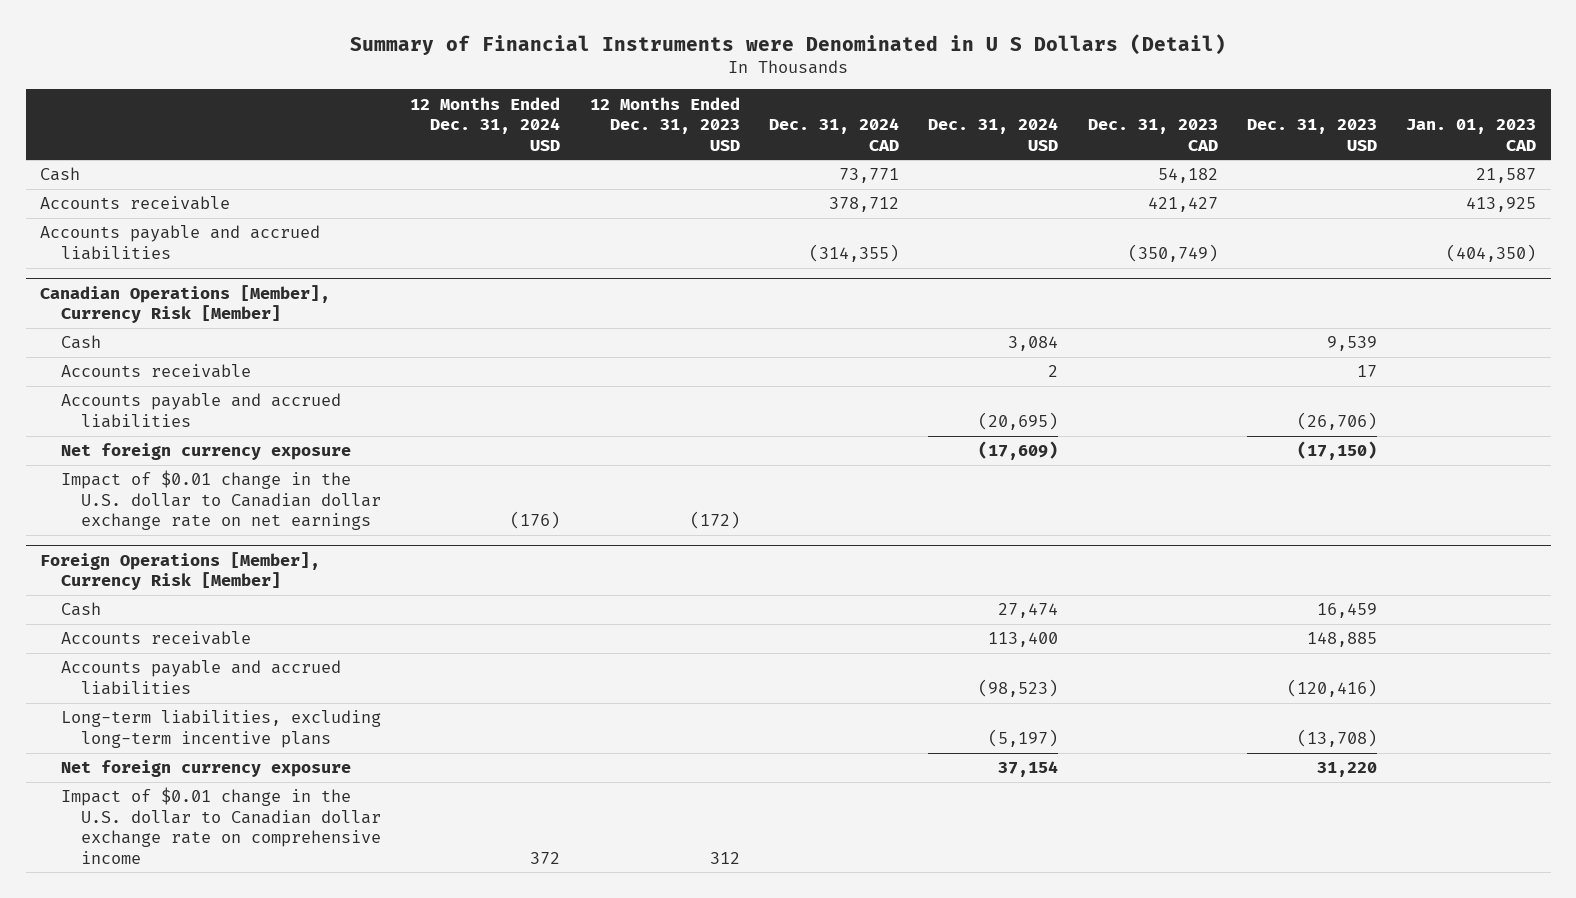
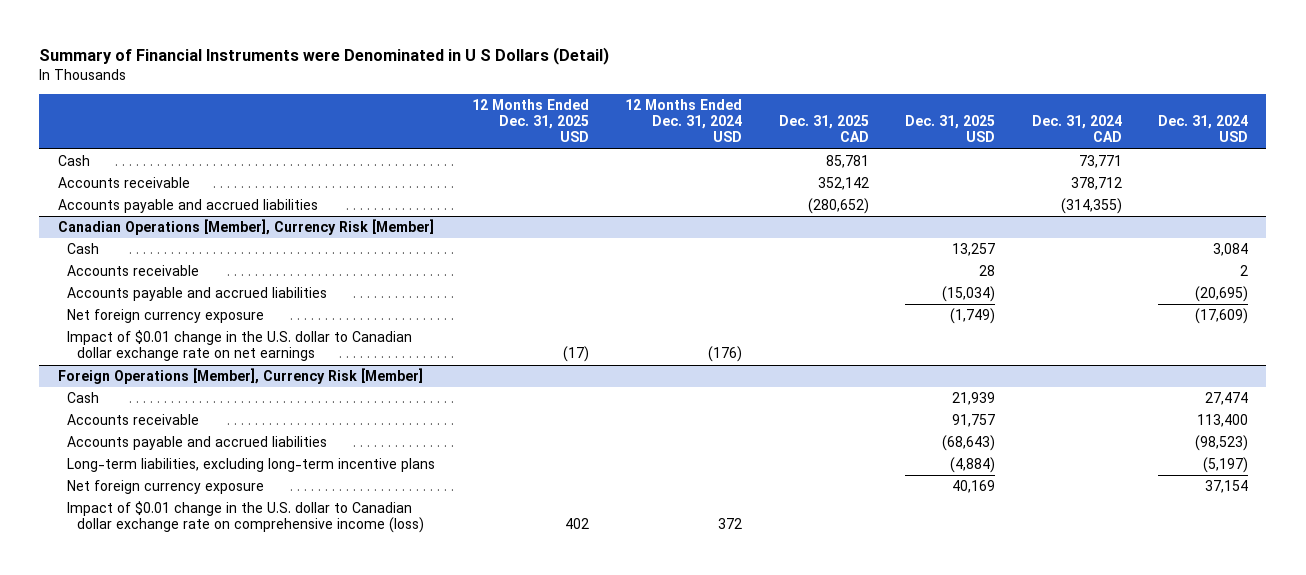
- | 12 Months Ended Dec. 31, 2024 USD | 12 Months Ended Dec. 31, 2023 USD | Dec. 31, 2024 CAD | Dec. 31, 2024 USD | Dec. 31, 2023 CAD | Dec. 31, 2023 USD | Jan. 01, 2023 CAD
+ | 12 Months Ended Dec. 31, 2025 USD | 12 Months Ended Dec. 31, 2024 USD | Dec. 31, 2025 CAD | Dec. 31, 2025 USD | Dec. 31, 2024 CAD | Dec. 31, 2024 USD
@ Foreign Operations [Member], Currency Risk [Member]
- Impact of $0.01 change in the U.S. dollar to Canadian dollar exchange rate on comprehensive income | 372 | 312 | | | | |
+ Impact of $0.01 change in the U.S. dollar to Canadian dollar exchange rate on comprehensive income (loss) | 402 | 372 | | | |

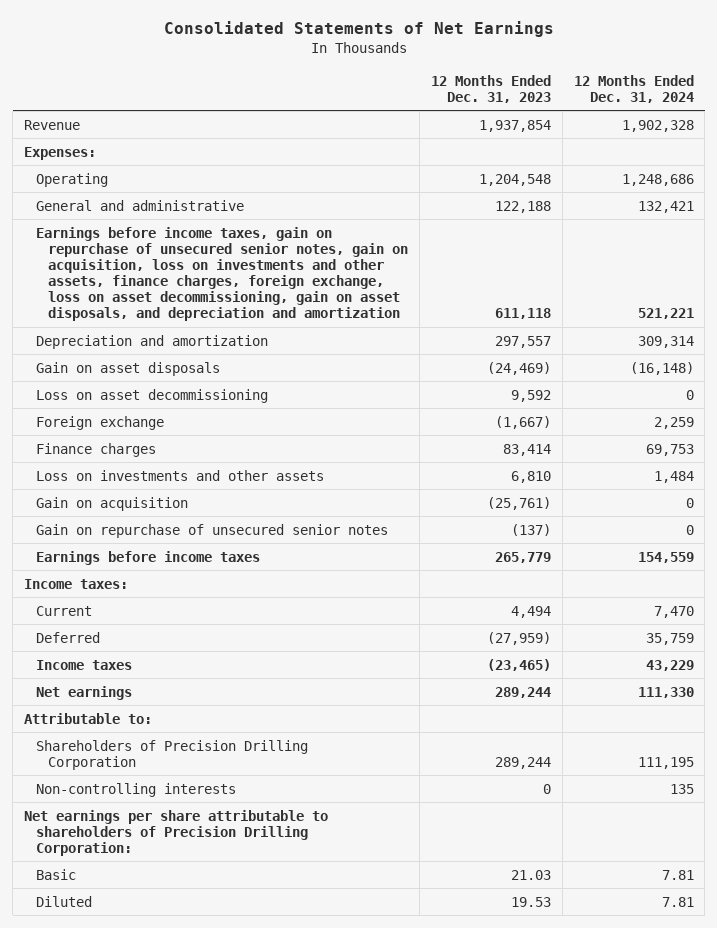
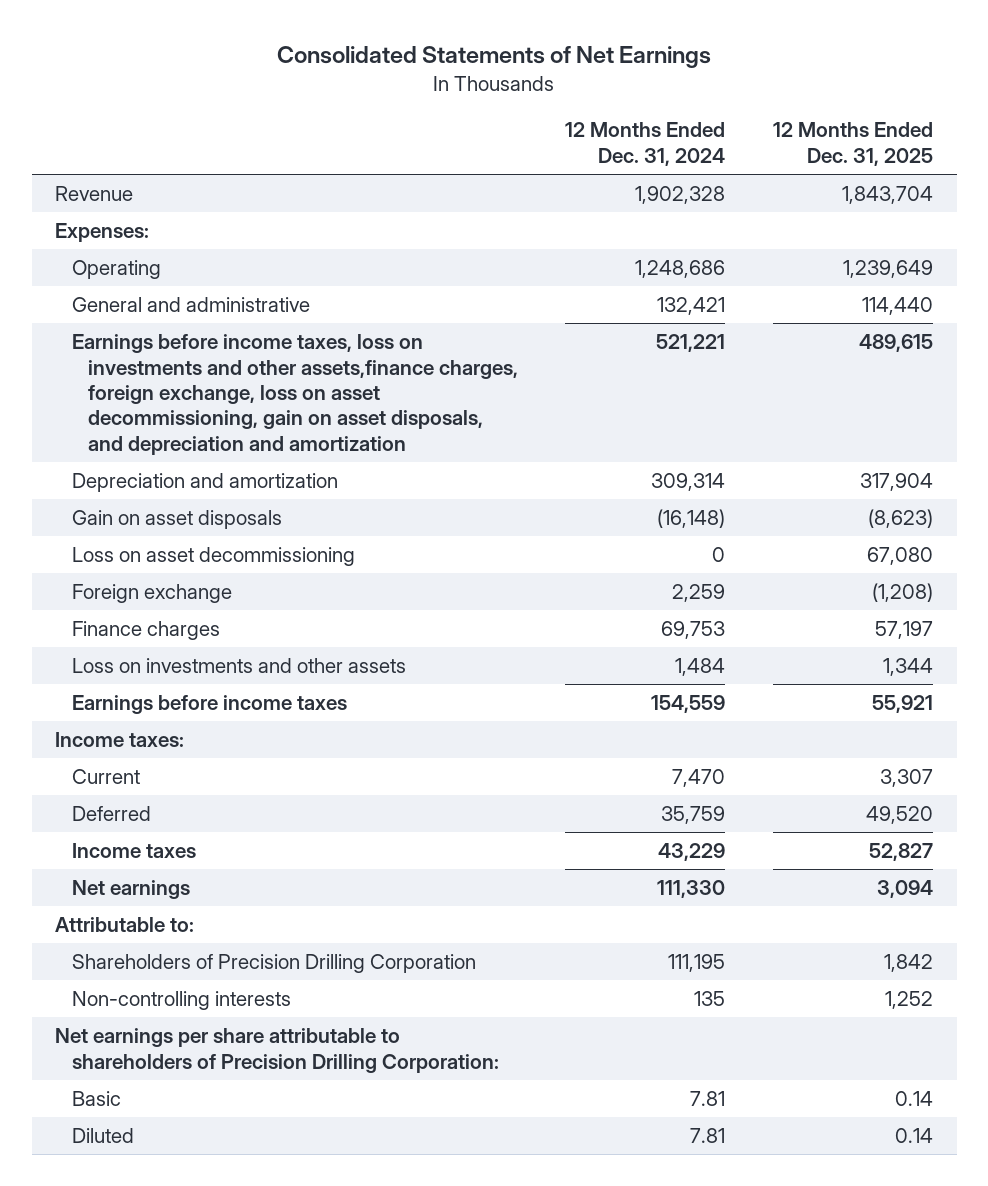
- | 12 Months Ended Dec. 31, 2023 | 12 Months Ended Dec. 31, 2024
+ | 12 Months Ended Dec. 31, 2024 | 12 Months Ended Dec. 31, 2025
- Earnings before income taxes, gain on repurchase of unsecured senior notes, gain on acquisition, loss on investments and other assets, finance charges, foreign exchange, loss on asset decommissioning, gain on asset disposals, and depreciation and amortization | 611,118 | 521,221
+ Earnings before income taxes, loss on investments and other assets,finance charges, foreign exchange, loss on asset decommissioning, gain on asset disposals, and depreciation and amortization | 521,221 | 489,615
- Gain on acquisition | (25,761) | 0
- Gain on repurchase of unsecured senior notes | (137) | 0

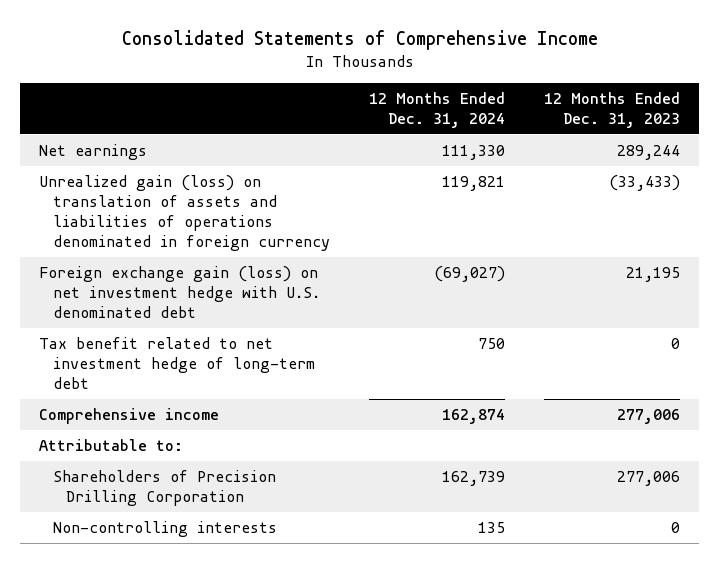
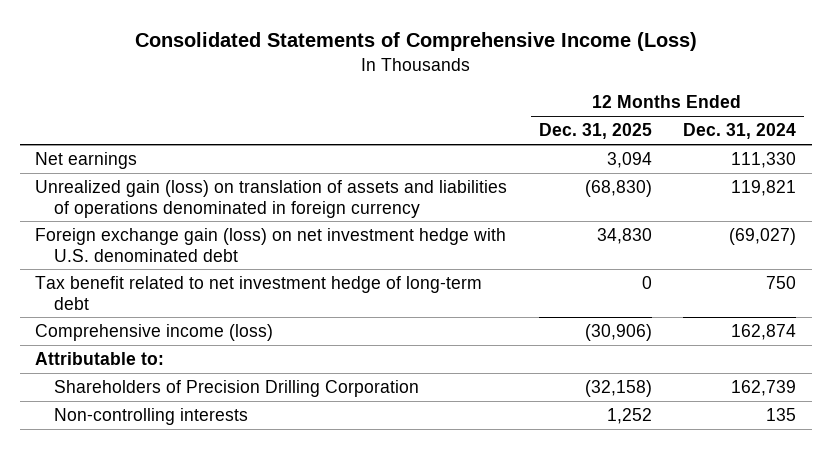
- Consolidated Statements of Comprehensive Income
+ Consolidated Statements of Comprehensive Income (Loss)
- | 12 Months Ended Dec. 31, 2024 | 12 Months Ended Dec. 31, 2023
+ | 12 Months Ended Dec. 31, 2025 | 12 Months Ended Dec. 31, 2024
- Comprehensive income | 162,874 | 277,006
+ Comprehensive income (loss) | (30,906) | 162,874

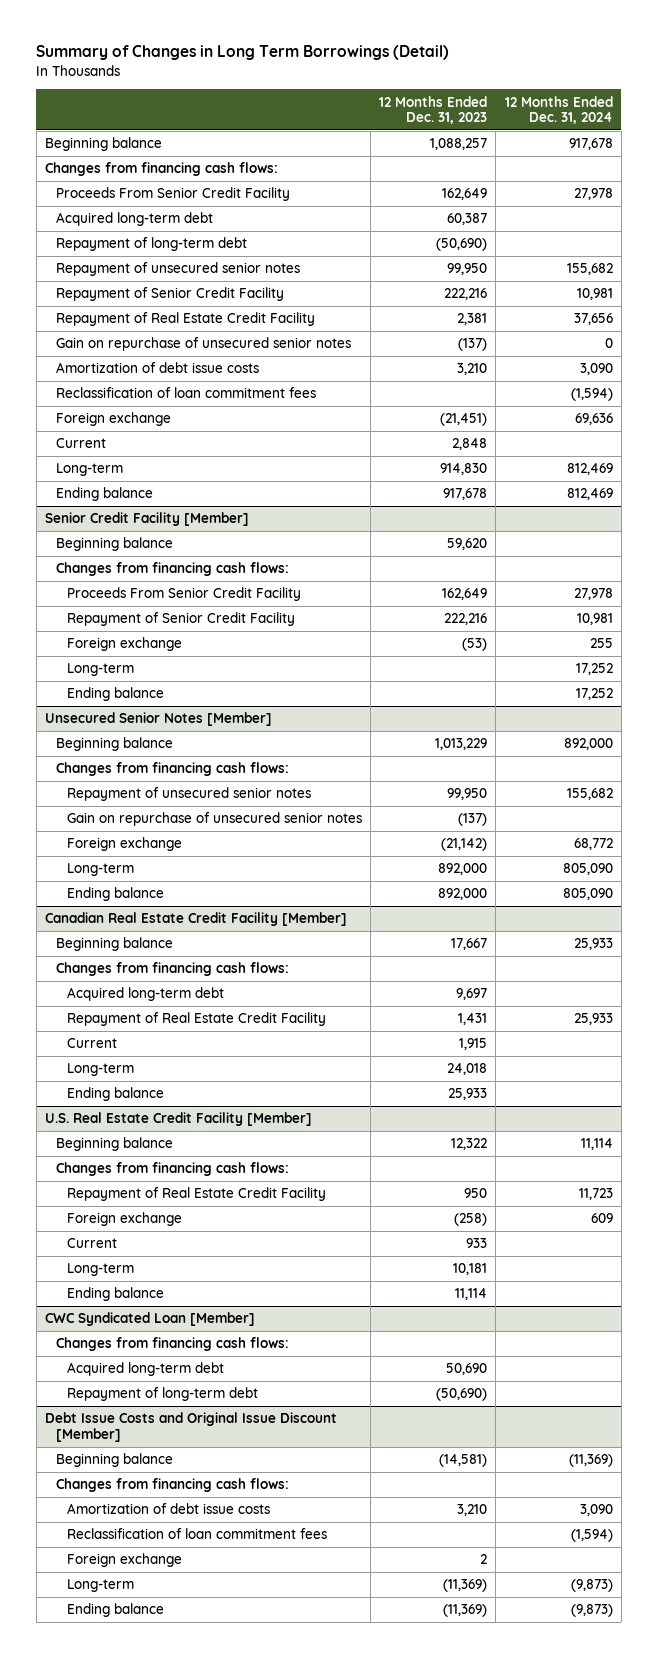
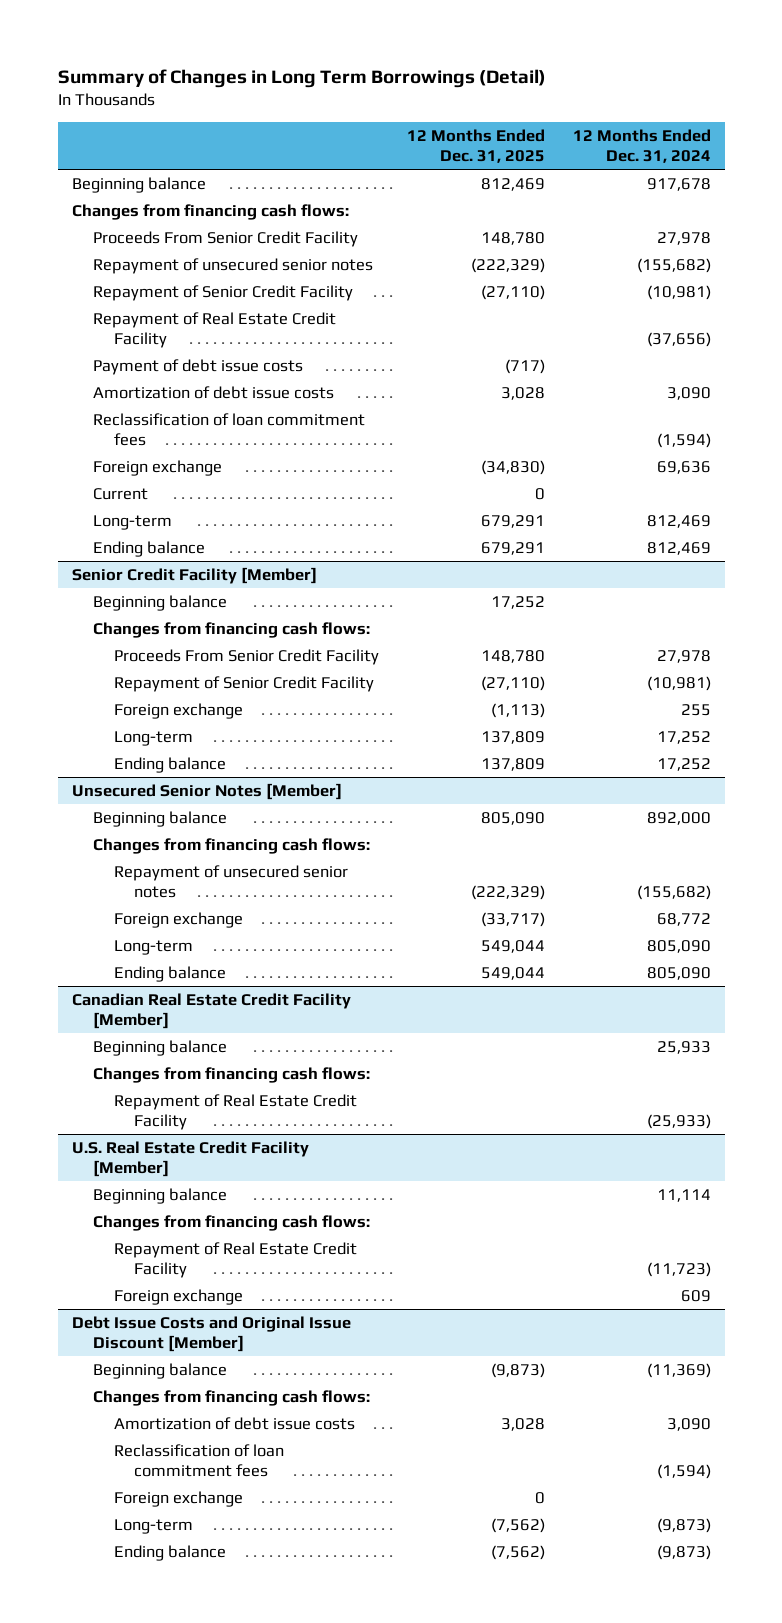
- | 12 Months Ended Dec. 31, 2023 | 12 Months Ended Dec. 31, 2024
+ | 12 Months Ended Dec. 31, 2025 | 12 Months Ended Dec. 31, 2024
- Acquired long-term debt | 60,387 |
- Repayment of long-term debt | (50,690) |
- Repayment of unsecured senior notes | 99,950 | 155,682
- Repayment of Senior Credit Facility | 222,216 | 10,981
- Repayment of Real Estate Credit Facility | 2,381 | 37,656
- Gain on repurchase of unsecured senior notes | (137) | 0
+ Repayment of unsecured senior notes | (222,329) | (155,682)
+ Repayment of Senior Credit Facility | (27,110) | (10,981)
+ Repayment of Real Estate Credit Facility | | (37,656)
+ Payment of debt issue costs | (717) |
@ Senior Credit Facility [Member]
- Repayment of Senior Credit Facility | 222,216 | 10,981
+ Repayment of Senior Credit Facility | (27,110) | (10,981)
@ Unsecured Senior Notes [Member]
- Repayment of unsecured senior notes | 99,950 | 155,682
- Gain on repurchase of unsecured senior notes | (137) |
+ Repayment of unsecured senior notes | (222,329) | (155,682)
@ Canadian Real Estate Credit Facility [Member]
- Acquired long-term debt | 9,697 |
- Repayment of Real Estate Credit Facility | 1,431 | 25,933
- Current | 1,915 |
- Long-term | 24,018 |
- Ending balance | 25,933 |
+ Repayment of Real Estate Credit Facility | | (25,933)
@ U.S. Real Estate Credit Facility [Member]
- Repayment of Real Estate Credit Facility | 950 | 11,723
+ Repayment of Real Estate Credit Facility | | (11,723)
- Current | 933 |
- Long-term | 10,181 |
- Ending balance | 11,114 |
- CWC Syndicated Loan [Member]
- Changes from financing cash flows:
- Acquired long-term debt | 50,690 |
- Repayment of long-term debt | (50,690) |

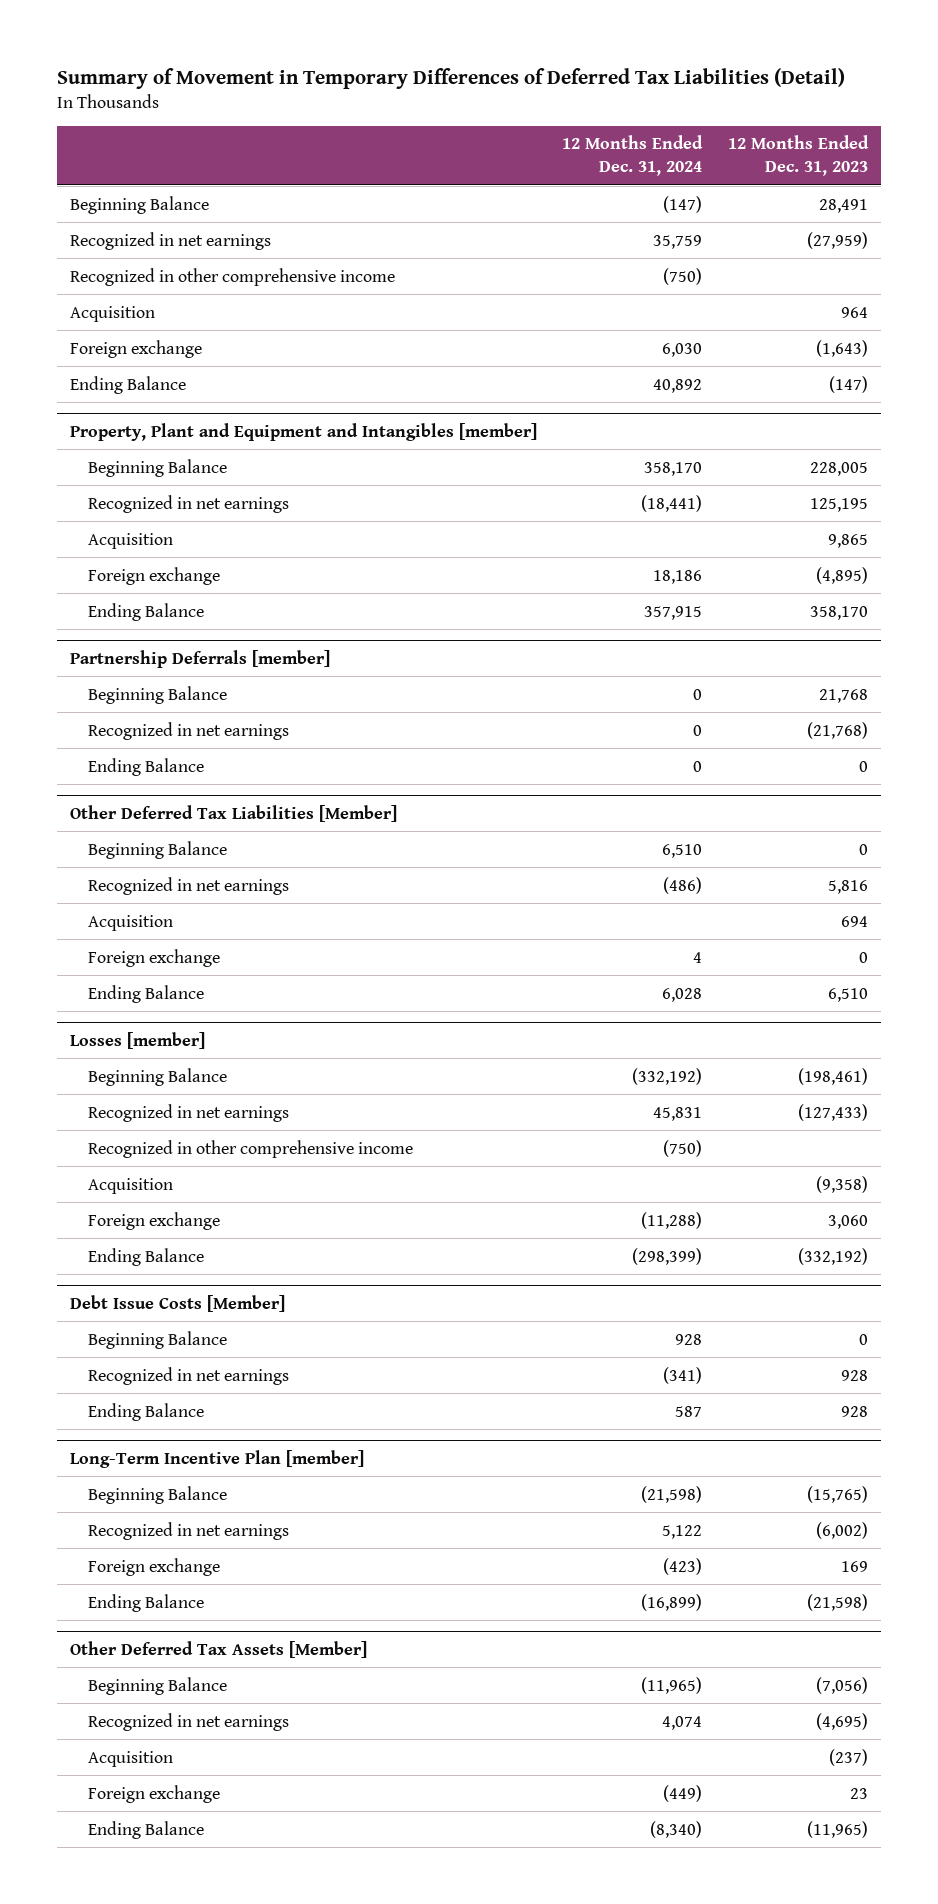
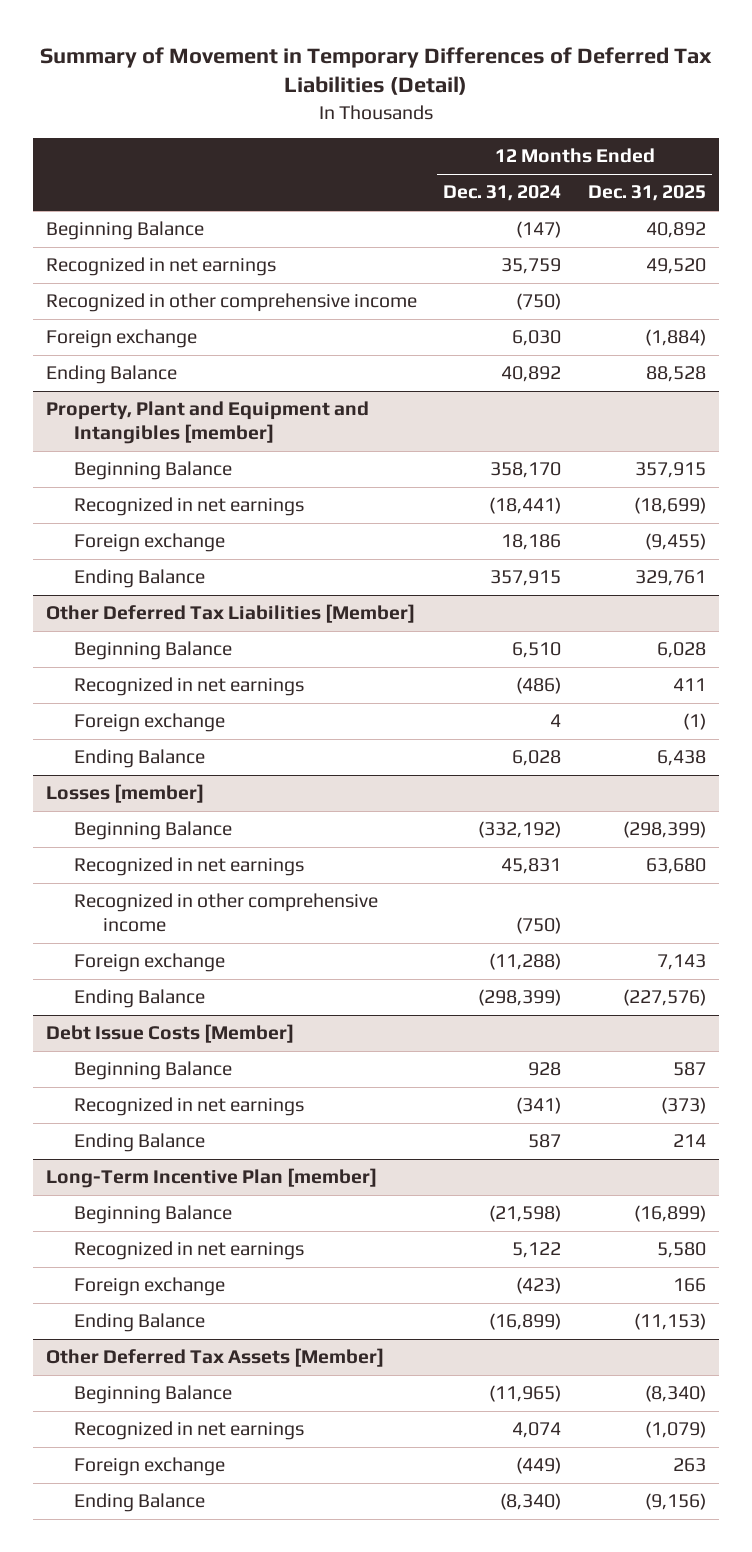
- | 12 Months Ended Dec. 31, 2024 | 12 Months Ended Dec. 31, 2023
+ | 12 Months Ended Dec. 31, 2024 | 12 Months Ended Dec. 31, 2025
- Acquisition | | 964
@ Property, Plant and Equipment and Intangibles [member]
- Acquisition | | 9,865
- Partnership Deferrals [member]
- Beginning Balance | 0 | 21,768
- Recognized in net earnings | 0 | (21,768)
- Ending Balance | 0 | 0
@ Other Deferred Tax Liabilities [Member]
- Acquisition | | 694
@ Losses [member]
- Acquisition | | (9,358)
@ Other Deferred Tax Assets [Member]
- Acquisition | | (237)

